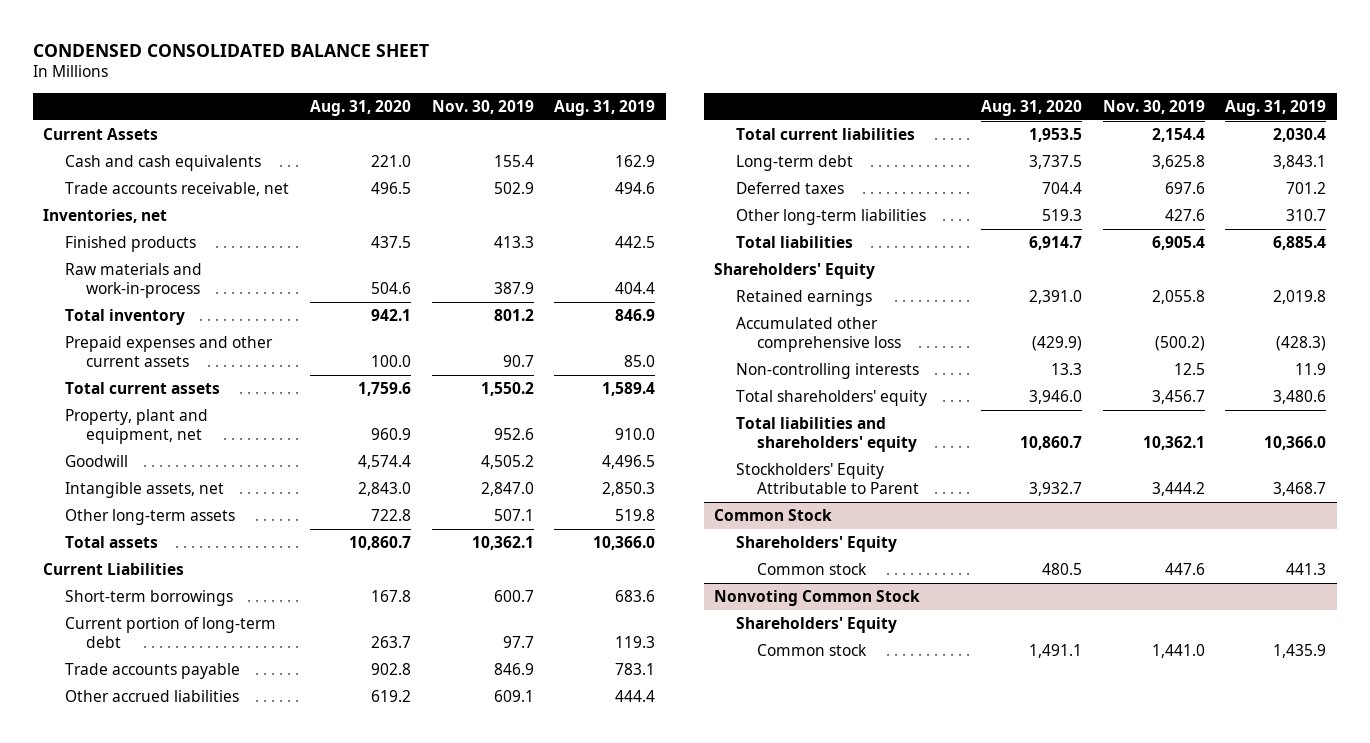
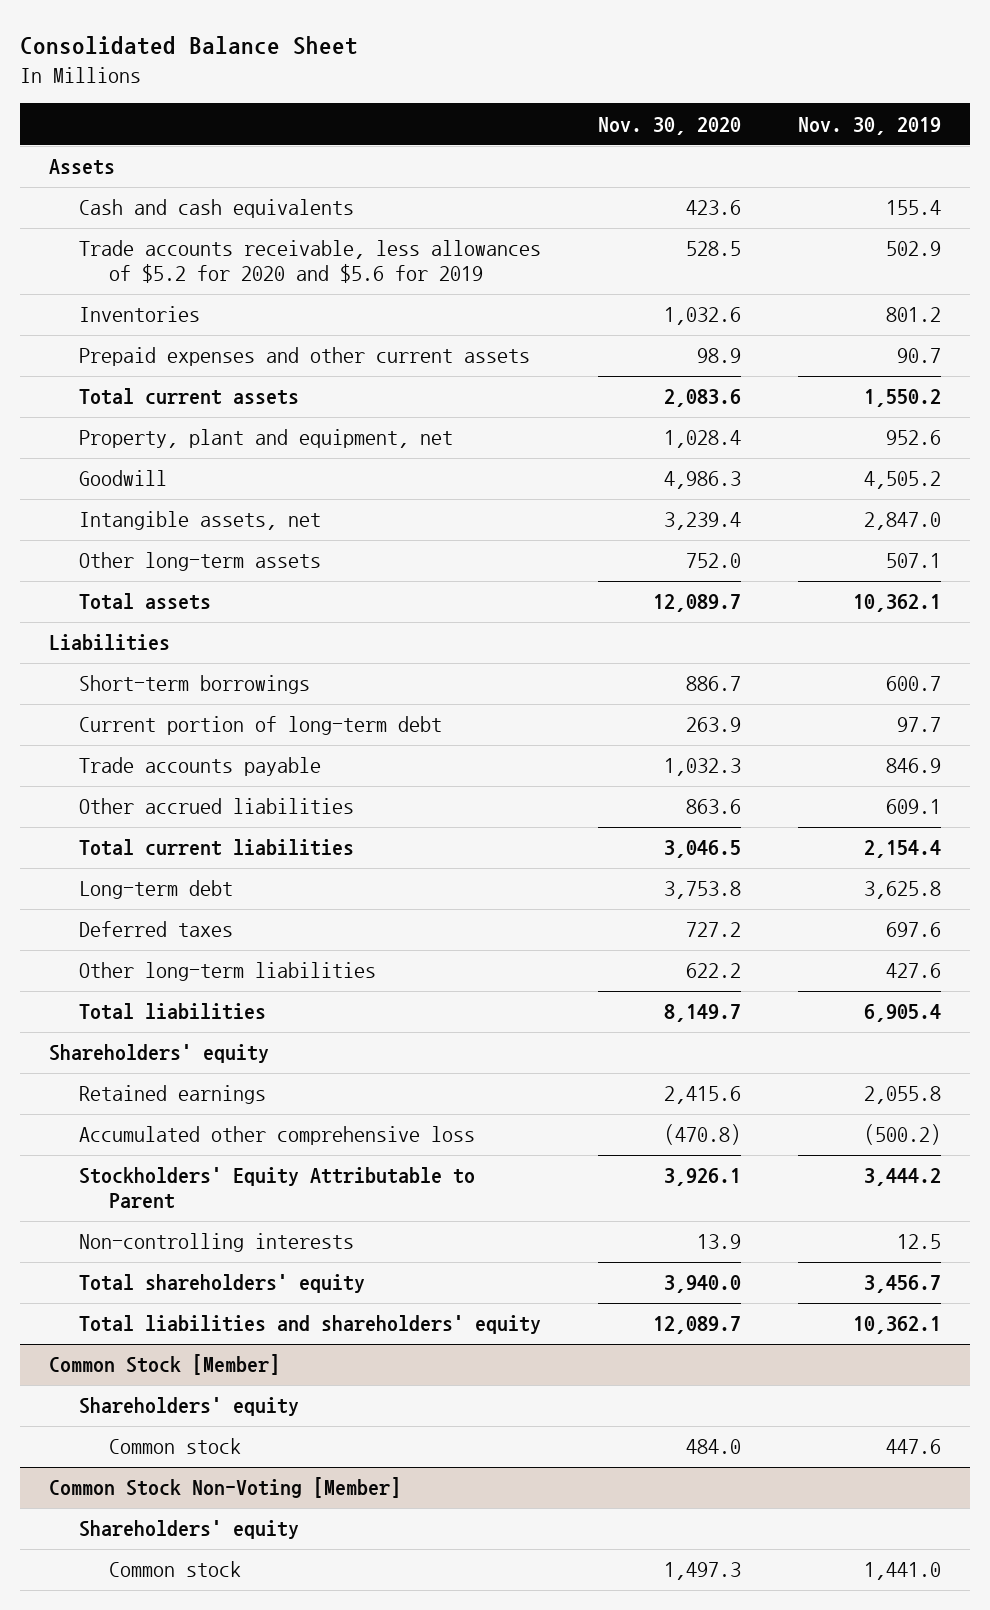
- CONDENSED CONSOLIDATED BALANCE SHEET
+ Consolidated Balance Sheet
- | Aug. 31, 2020 | Nov. 30, 2019 | Aug. 31, 2019
+ | Nov. 30, 2020 | Nov. 30, 2019
- Current Assets
+ Assets
- Trade accounts receivable, net | 496.5 | 502.9 | 494.6
- Inventories, net
- Finished products | 437.5 | 413.3 | 442.5
- Raw materials and work-in-process | 504.6 | 387.9 | 404.4
- Total inventory | 942.1 | 801.2 | 846.9
+ Trade accounts receivable, less allowances of $5.2 for 2020 and $5.6 for 2019 | 528.5 | 502.9
+ Inventories | 1,032.6 | 801.2
- Current Liabilities
+ Liabilities
- Shareholders' Equity
+ Shareholders' equity
moved up: Stockholders' Equity Attributable to Parent | 3,926.1 | 3,444.2
- Common Stock
- Shareholders' Equity
+ Common Stock [Member]
+ Shareholders' equity
- Nonvoting Common Stock
- Shareholders' Equity
+ Common Stock Non-Voting [Member]
+ Shareholders' equity

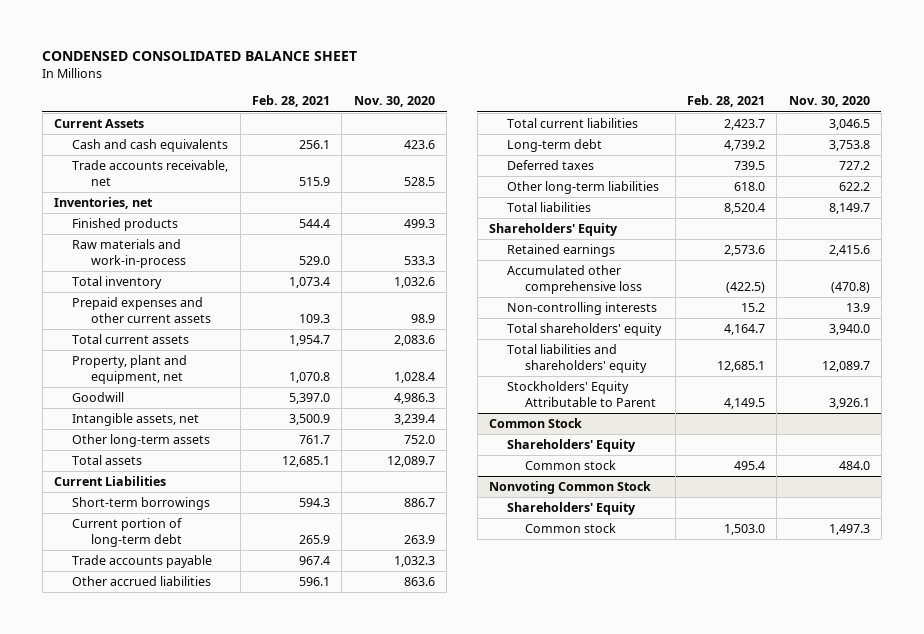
- Consolidated Balance Sheet
+ CONDENSED CONSOLIDATED BALANCE SHEET
- | Nov. 30, 2020 | Nov. 30, 2019
+ | Feb. 28, 2021 | Nov. 30, 2020
- Assets
+ Current Assets
- Trade accounts receivable, less allowances of $5.2 for 2020 and $5.6 for 2019 | 528.5 | 502.9
- Inventories | 1,032.6 | 801.2
+ Trade accounts receivable, net | 515.9 | 528.5
+ Inventories, net
+ Finished products | 544.4 | 499.3
+ Raw materials and work-in-process | 529.0 | 533.3
+ Total inventory | 1,073.4 | 1,032.6
- Liabilities
+ Current Liabilities
- Shareholders' equity
+ Shareholders' Equity
- Common Stock [Member]
- Shareholders' equity
moved down: Stockholders' Equity Attributable to Parent | 4,149.5 | 3,926.1
+ Common Stock
+ Shareholders' Equity
- Common Stock Non-Voting [Member]
- Shareholders' equity
+ Nonvoting Common Stock
+ Shareholders' Equity

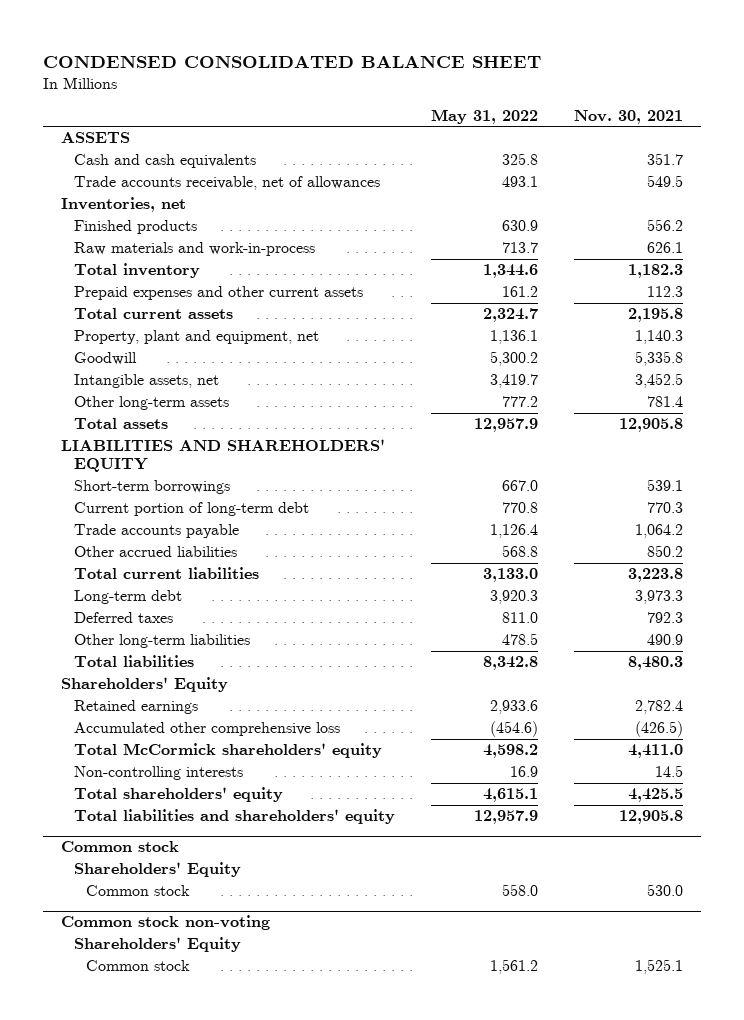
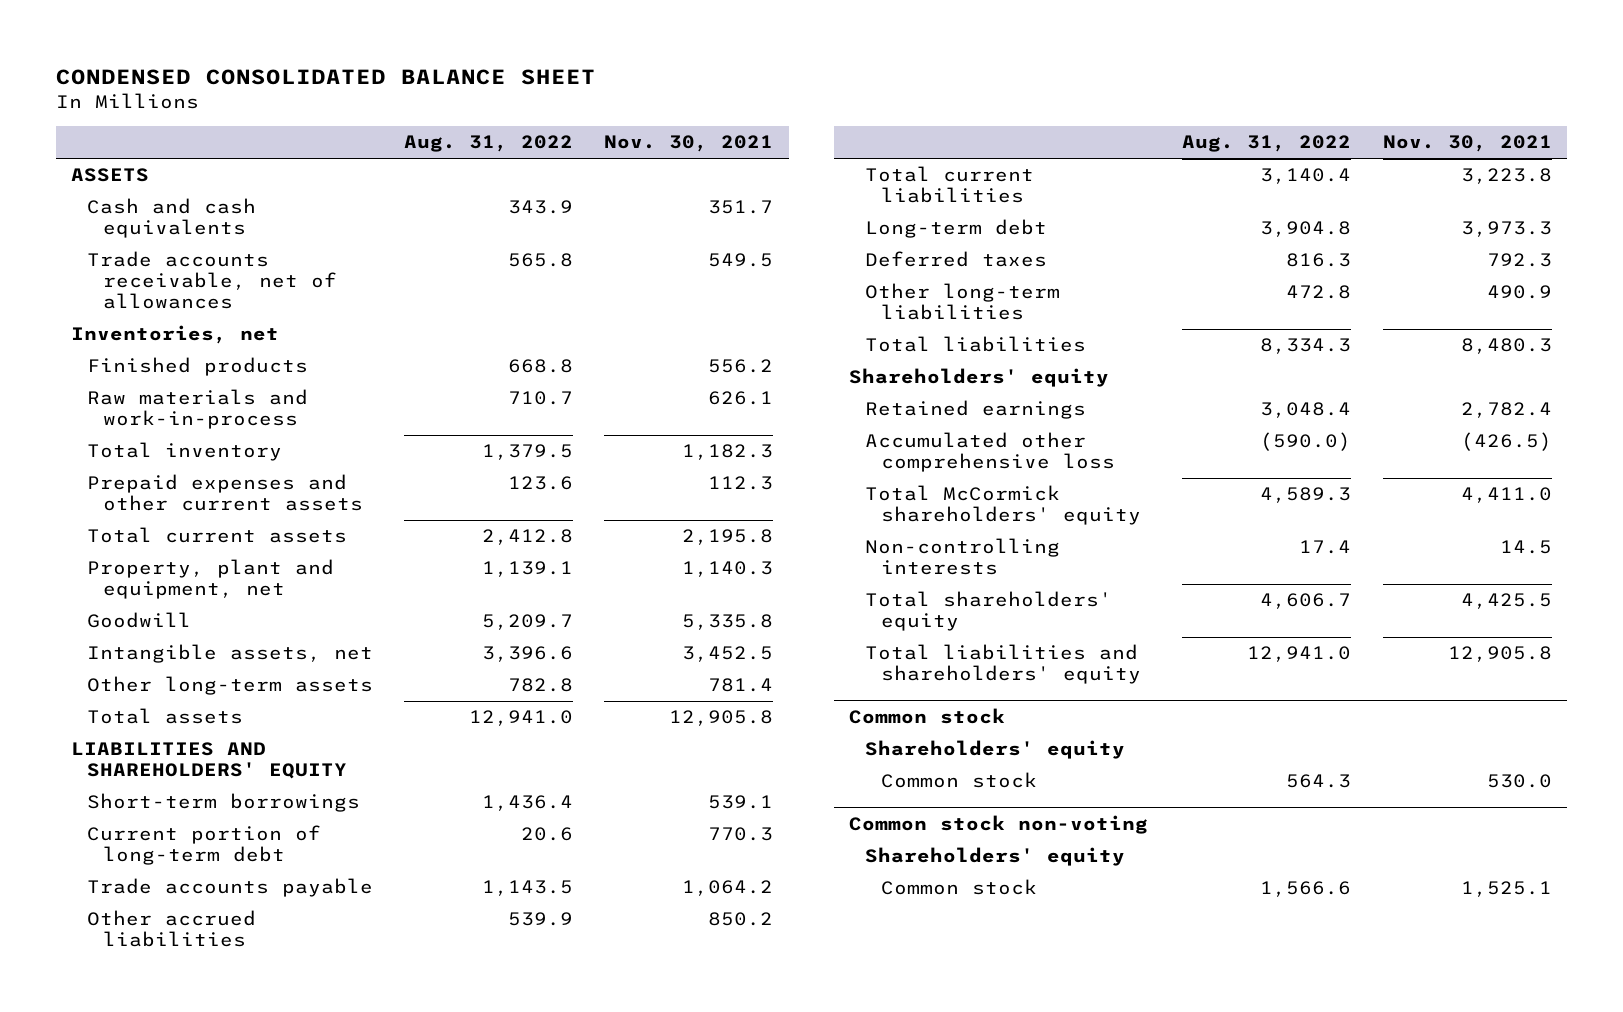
- | May 31, 2022 | Nov. 30, 2021
+ | Aug. 31, 2022 | Nov. 30, 2021
- Shareholders' Equity
+ Shareholders' equity
@ Common stock
- Shareholders' Equity
+ Shareholders' equity
@ Common stock non-voting
- Shareholders' Equity
+ Shareholders' equity

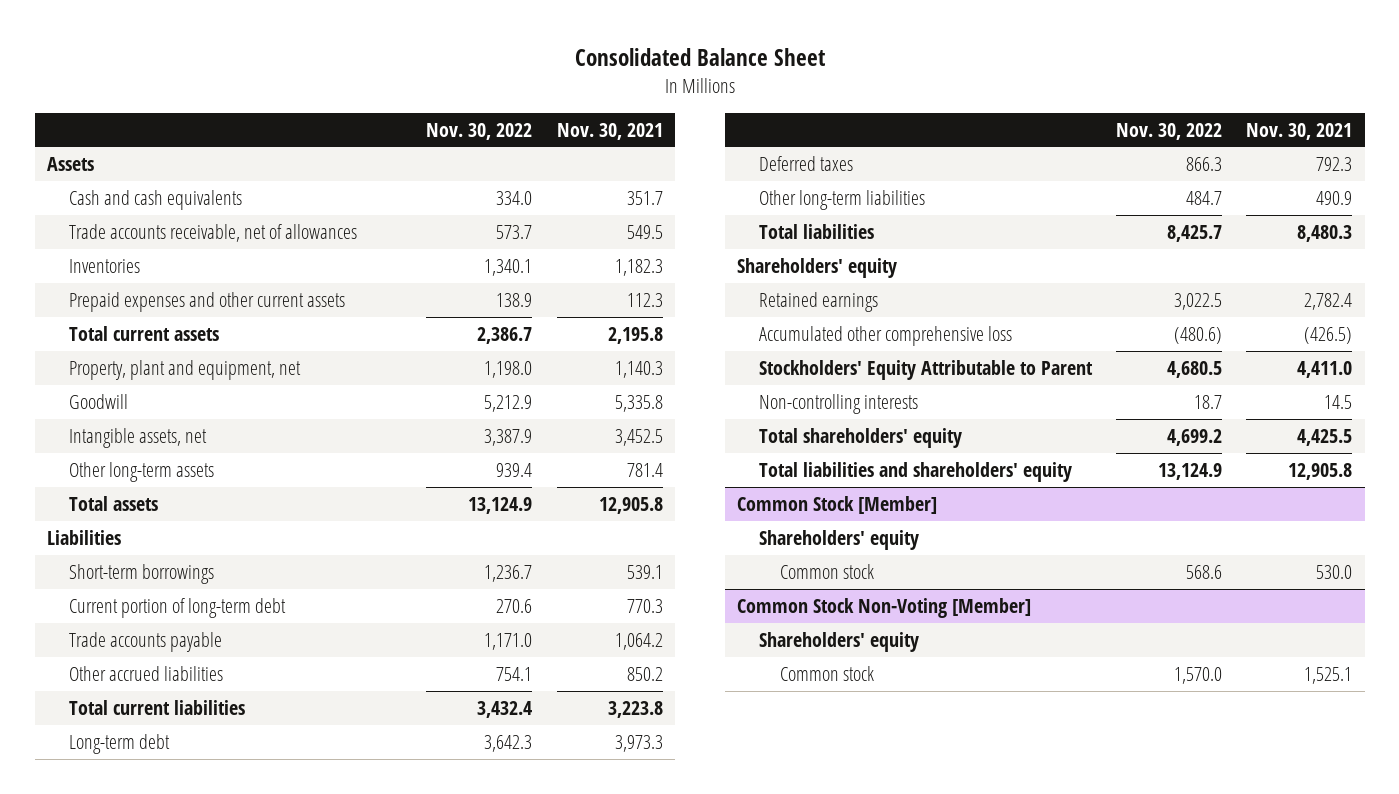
- CONDENSED CONSOLIDATED BALANCE SHEET
+ Consolidated Balance Sheet
- | Aug. 31, 2022 | Nov. 30, 2021
+ | Nov. 30, 2022 | Nov. 30, 2021
- ASSETS
+ Assets
- Inventories, net
- Finished products | 668.8 | 556.2
- Raw materials and work-in-process | 710.7 | 626.1
- Total inventory | 1,379.5 | 1,182.3
+ Inventories | 1,340.1 | 1,182.3
- LIABILITIES AND SHAREHOLDERS' EQUITY
+ Liabilities
- Total McCormick shareholders' equity | 4,589.3 | 4,411.0
+ Stockholders' Equity Attributable to Parent | 4,680.5 | 4,411.0
- Common stock
+ Common Stock [Member]
- Common stock non-voting
+ Common Stock Non-Voting [Member]

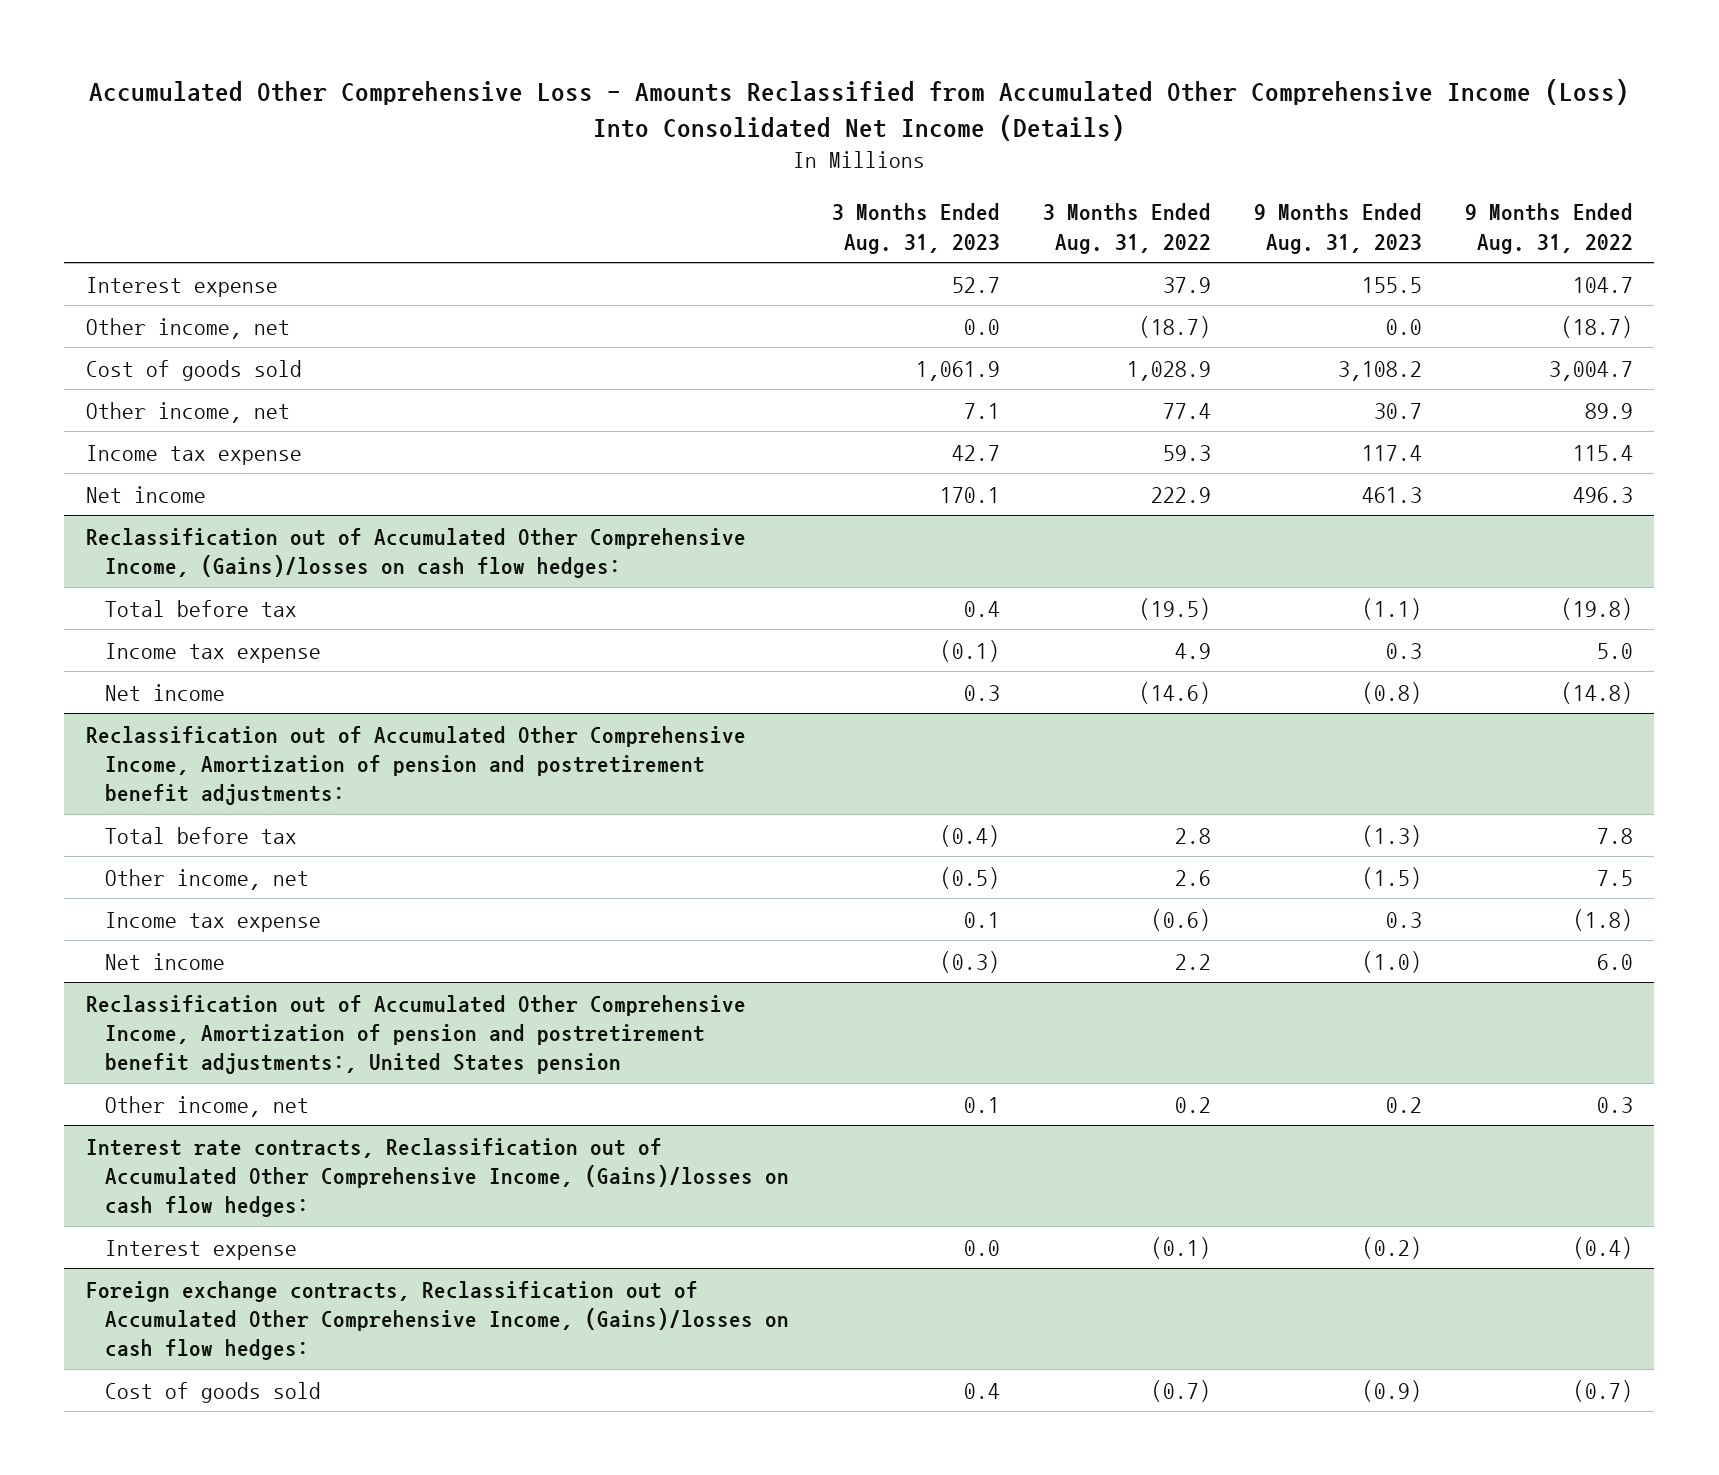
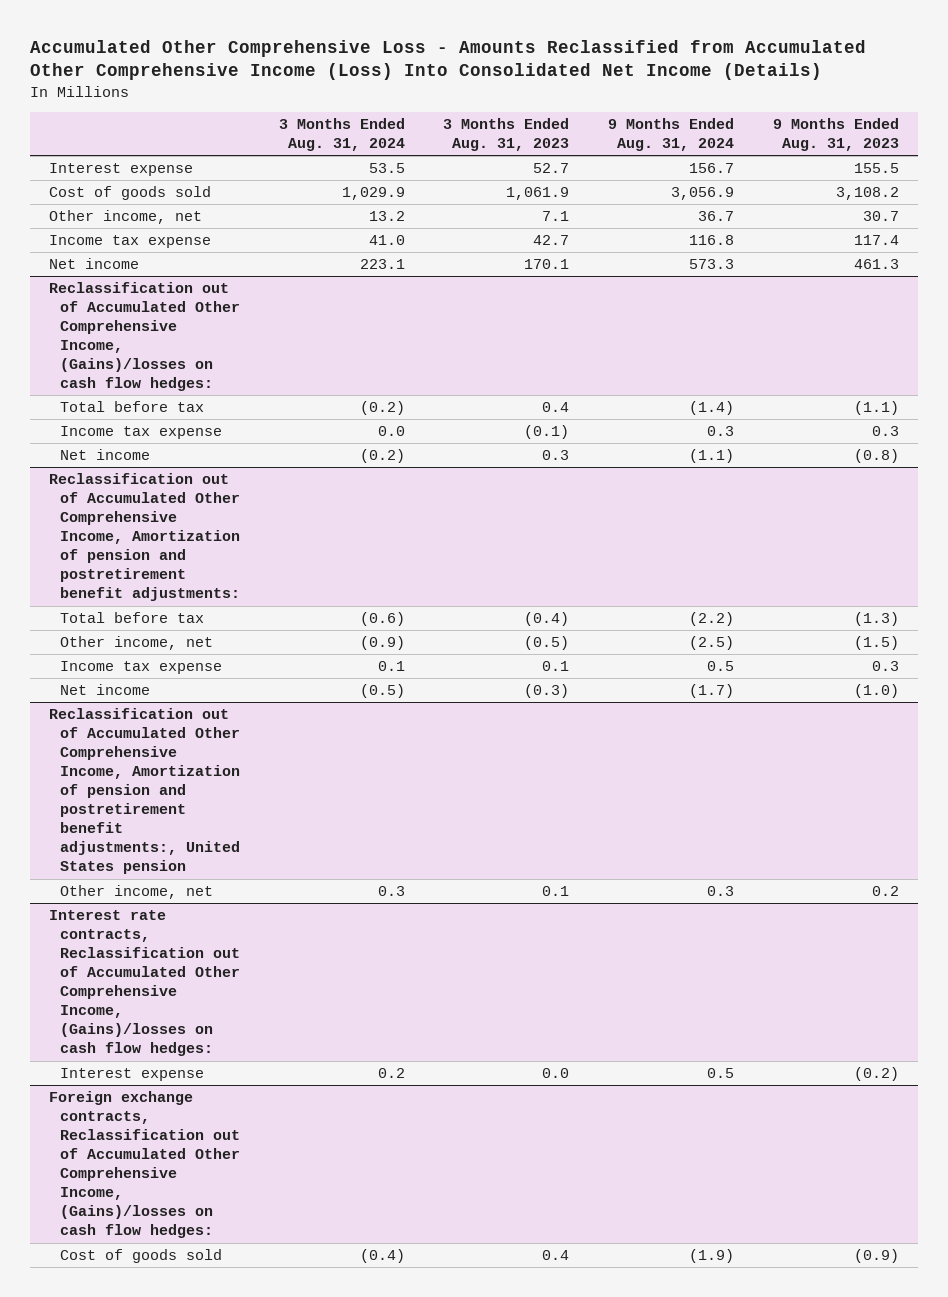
- | 3 Months Ended Aug. 31, 2023 | 3 Months Ended Aug. 31, 2022 | 9 Months Ended Aug. 31, 2023 | 9 Months Ended Aug. 31, 2022
+ | 3 Months Ended Aug. 31, 2024 | 3 Months Ended Aug. 31, 2023 | 9 Months Ended Aug. 31, 2024 | 9 Months Ended Aug. 31, 2023
- Other income, net | 0.0 | (18.7) | 0.0 | (18.7)

